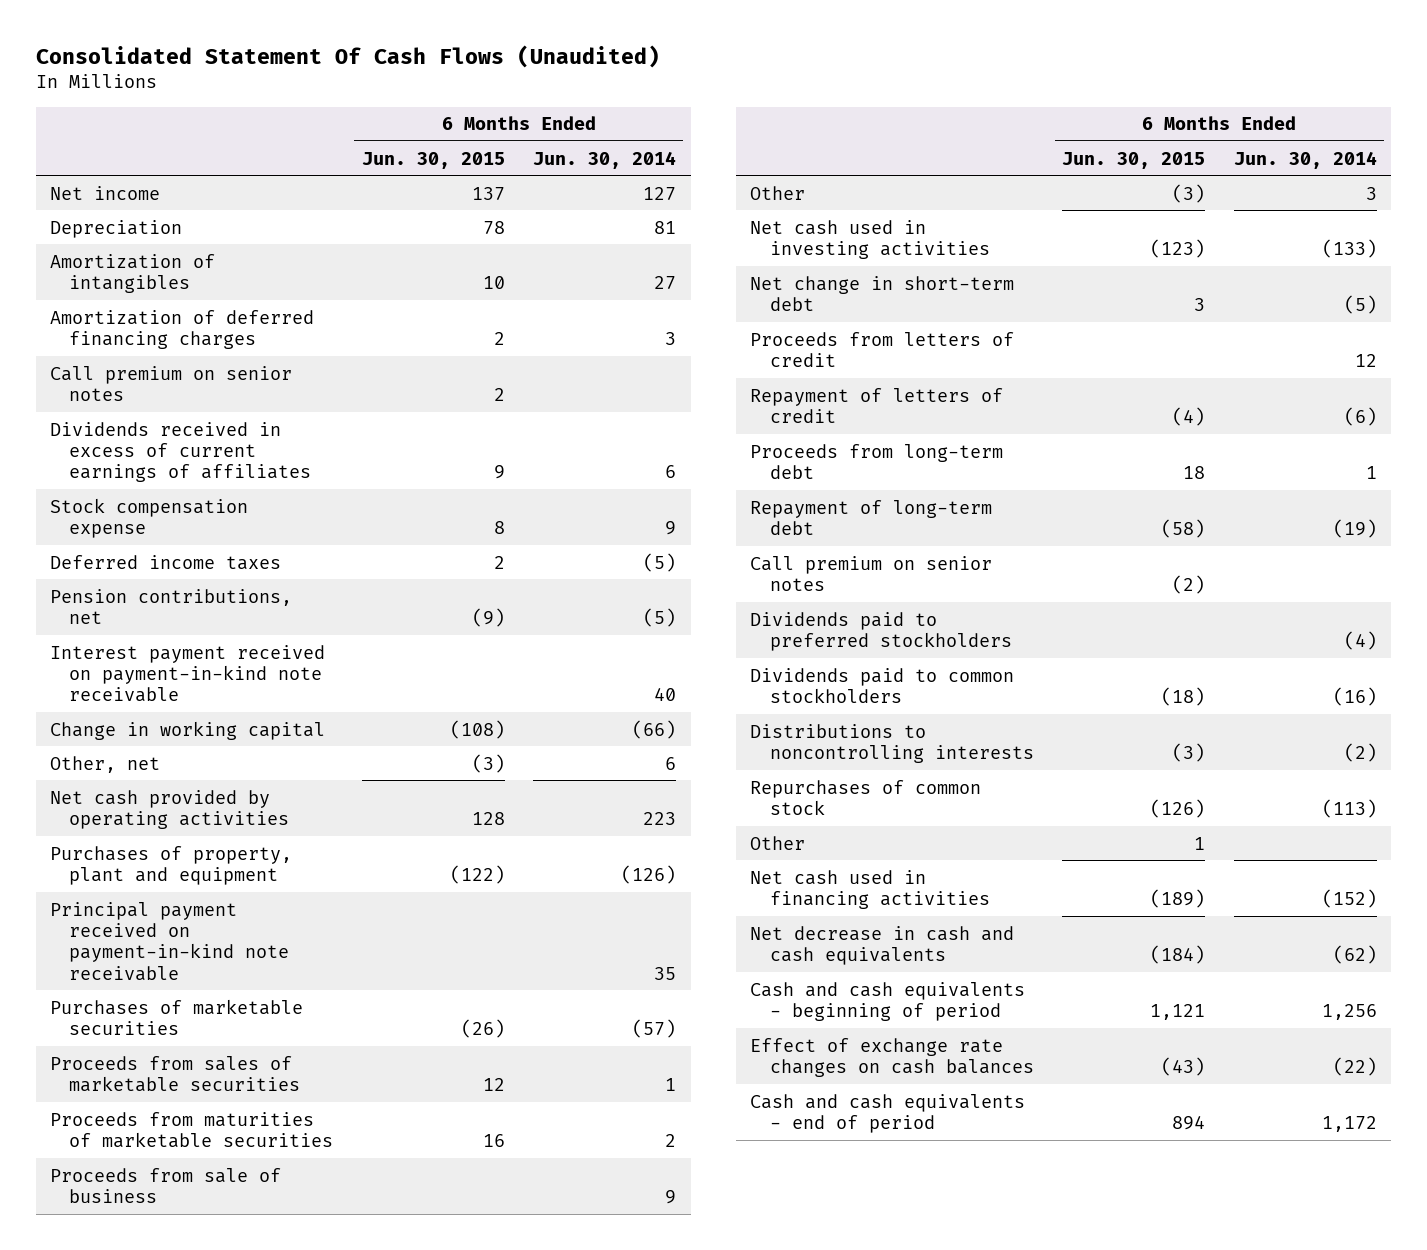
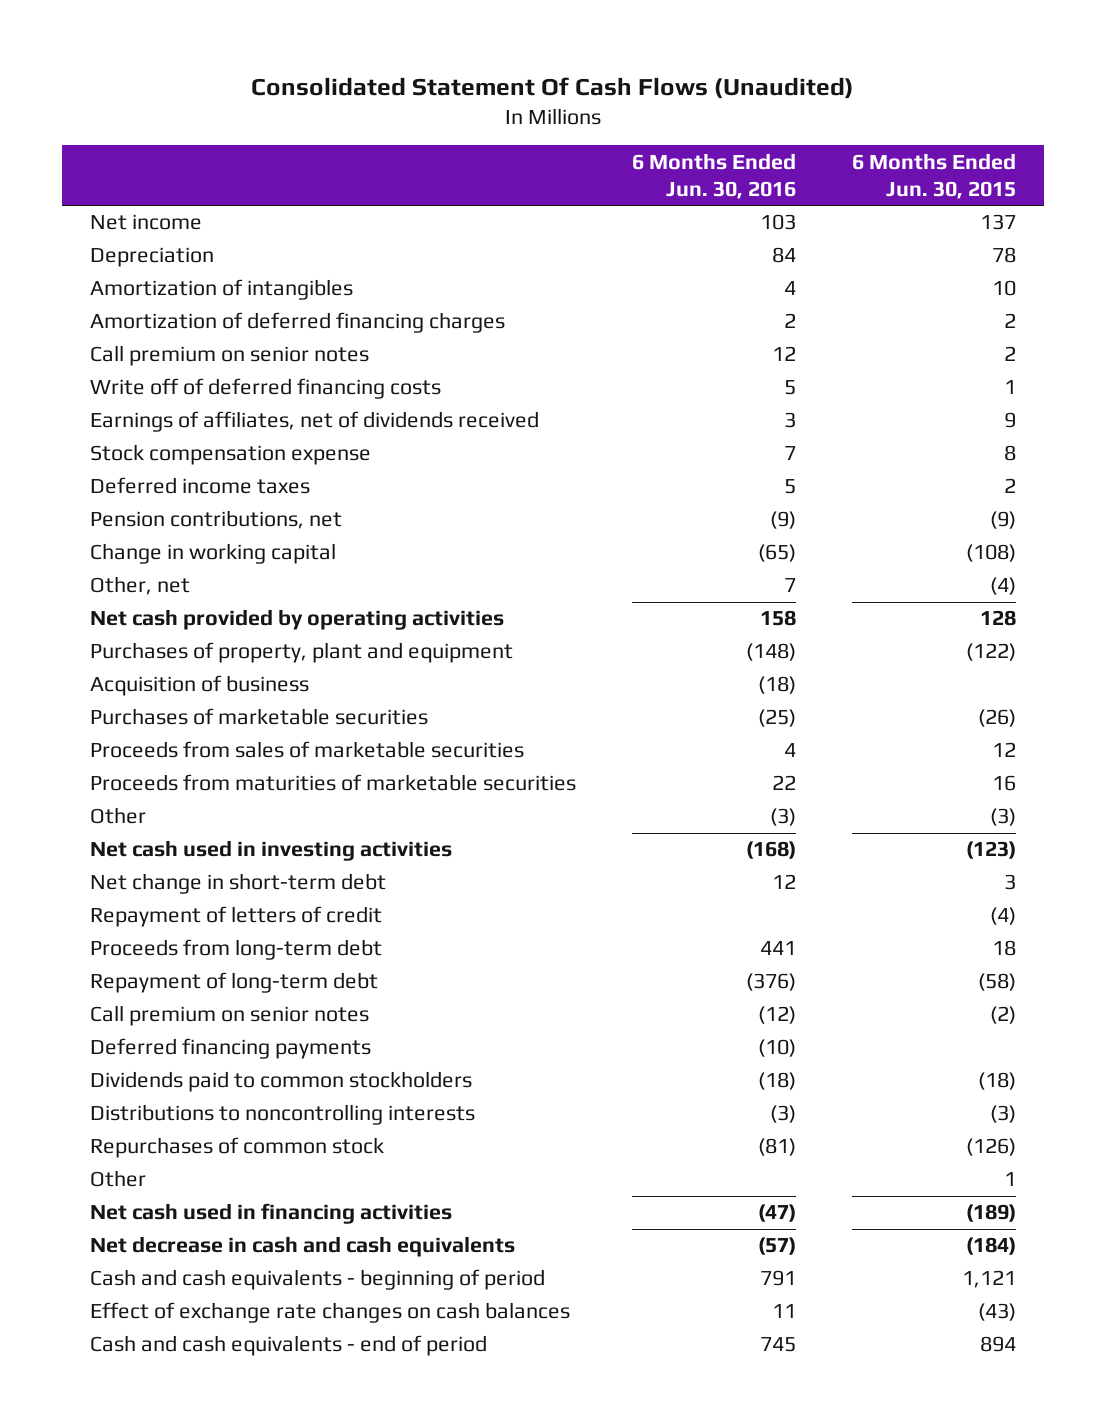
- | 6 Months Ended Jun. 30, 2015 | 6 Months Ended Jun. 30, 2014
+ | 6 Months Ended Jun. 30, 2016 | 6 Months Ended Jun. 30, 2015
- Dividends received in excess of current earnings of affiliates | 9 | 6
+ Write off of deferred financing costs | 5 | 1
+ Earnings of affiliates, net of dividends received | 3 | 9
- Interest payment received on payment-in-kind note receivable | | 40
- Other, net | (3) | 6
+ Other, net | 7 | (4)
- Principal payment received on payment-in-kind note receivable | | 35
+ Acquisition of business | (18) |
- Proceeds from sale of business | | 9
- Proceeds from letters of credit | | 12
- Dividends paid to preferred stockholders | | (4)
+ Deferred financing payments | (10) |

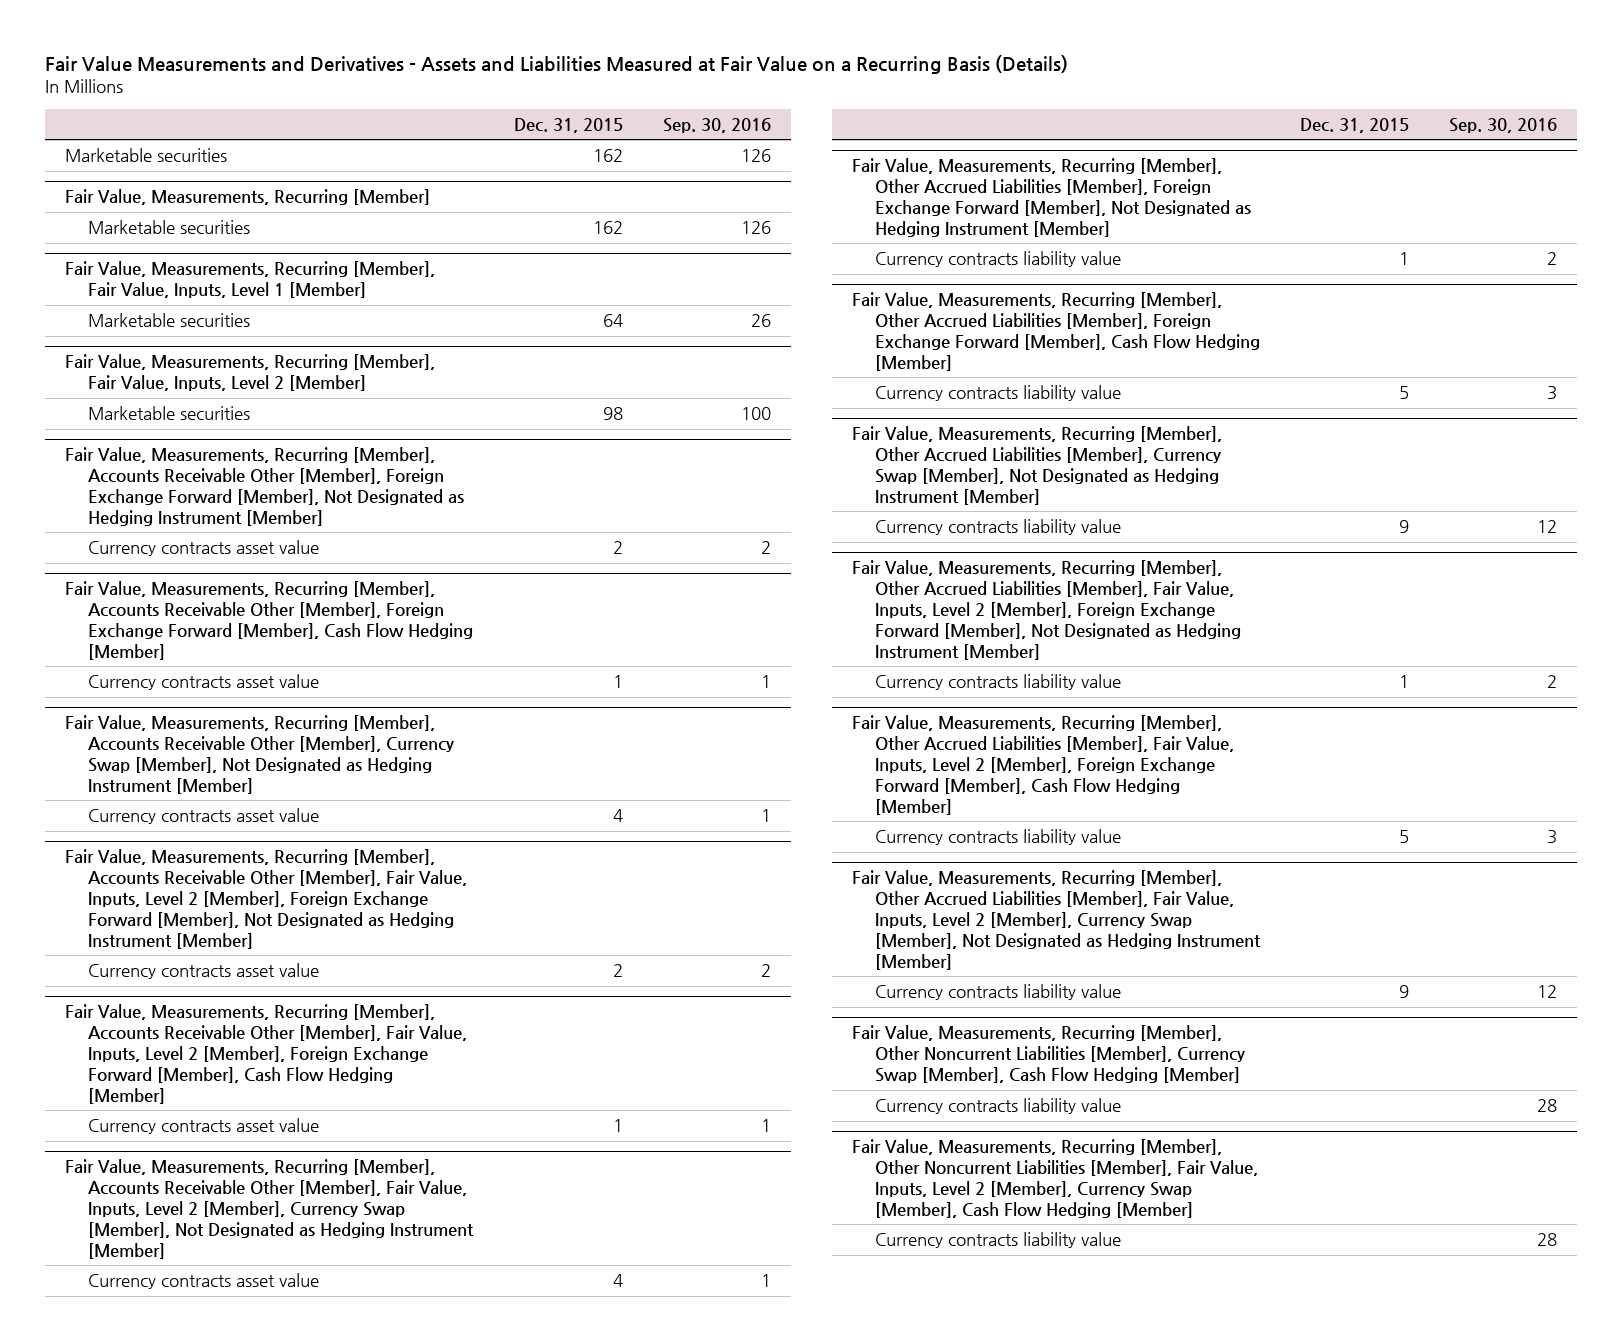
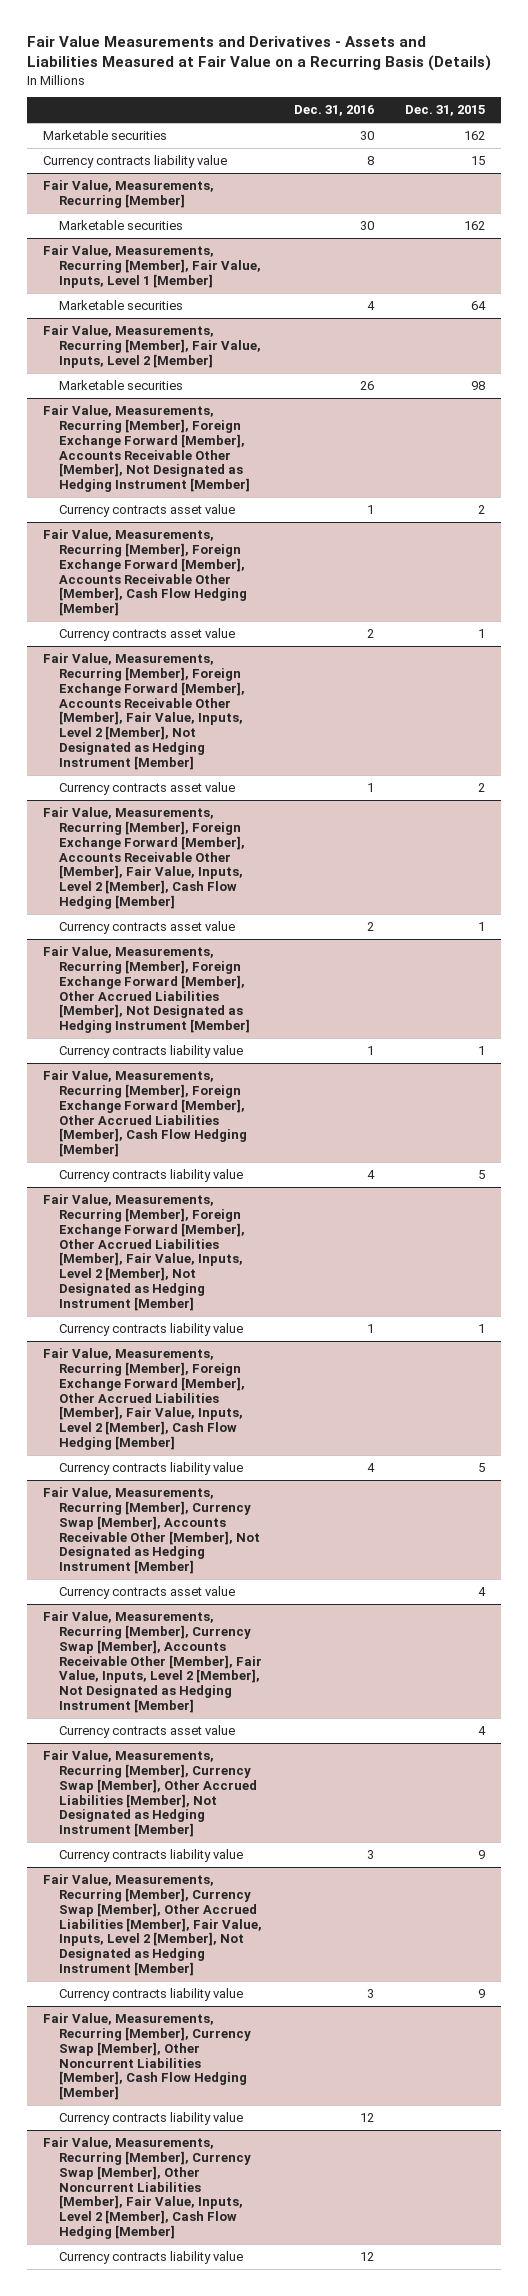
- | Dec. 31, 2015 | Sep. 30, 2016
+ | Dec. 31, 2016 | Dec. 31, 2015
+ Currency contracts liability value | 8 | 15
- Fair Value, Measurements, Recurring [Member], Accounts Receivable Other [Member], Foreign Exchange Forward [Member], Not Designated as Hedging Instrument [Member]
+ Fair Value, Measurements, Recurring [Member], Foreign Exchange Forward [Member], Accounts Receivable Other [Member], Not Designated as Hedging Instrument [Member]
- Fair Value, Measurements, Recurring [Member], Accounts Receivable Other [Member], Foreign Exchange Forward [Member], Cash Flow Hedging [Member]
+ Fair Value, Measurements, Recurring [Member], Foreign Exchange Forward [Member], Accounts Receivable Other [Member], Cash Flow Hedging [Member]
- Fair Value, Measurements, Recurring [Member], Accounts Receivable Other [Member], Currency Swap [Member], Not Designated as Hedging Instrument [Member]
- Currency contracts asset value | 4 | 1
- Fair Value, Measurements, Recurring [Member], Accounts Receivable Other [Member], Fair Value, Inputs, Level 2 [Member], Foreign Exchange Forward [Member], Not Designated as Hedging Instrument [Member]
+ Fair Value, Measurements, Recurring [Member], Foreign Exchange Forward [Member], Accounts Receivable Other [Member], Fair Value, Inputs, Level 2 [Member], Not Designated as Hedging Instrument [Member]
- Fair Value, Measurements, Recurring [Member], Accounts Receivable Other [Member], Fair Value, Inputs, Level 2 [Member], Foreign Exchange Forward [Member], Cash Flow Hedging [Member]
+ Fair Value, Measurements, Recurring [Member], Foreign Exchange Forward [Member], Accounts Receivable Other [Member], Fair Value, Inputs, Level 2 [Member], Cash Flow Hedging [Member]
- Fair Value, Measurements, Recurring [Member], Accounts Receivable Other [Member], Fair Value, Inputs, Level 2 [Member], Currency Swap [Member], Not Designated as Hedging Instrument [Member]
- Currency contracts asset value | 4 | 1
- Fair Value, Measurements, Recurring [Member], Other Accrued Liabilities [Member], Foreign Exchange Forward [Member], Not Designated as Hedging Instrument [Member]
+ Fair Value, Measurements, Recurring [Member], Foreign Exchange Forward [Member], Other Accrued Liabilities [Member], Not Designated as Hedging Instrument [Member]
- Fair Value, Measurements, Recurring [Member], Other Accrued Liabilities [Member], Foreign Exchange Forward [Member], Cash Flow Hedging [Member]
+ Fair Value, Measurements, Recurring [Member], Foreign Exchange Forward [Member], Other Accrued Liabilities [Member], Cash Flow Hedging [Member]
- Fair Value, Measurements, Recurring [Member], Other Accrued Liabilities [Member], Currency Swap [Member], Not Designated as Hedging Instrument [Member]
- Currency contracts liability value | 9 | 12
- Fair Value, Measurements, Recurring [Member], Other Accrued Liabilities [Member], Fair Value, Inputs, Level 2 [Member], Foreign Exchange Forward [Member], Not Designated as Hedging Instrument [Member]
+ Fair Value, Measurements, Recurring [Member], Foreign Exchange Forward [Member], Other Accrued Liabilities [Member], Fair Value, Inputs, Level 2 [Member], Not Designated as Hedging Instrument [Member]
- Fair Value, Measurements, Recurring [Member], Other Accrued Liabilities [Member], Fair Value, Inputs, Level 2 [Member], Foreign Exchange Forward [Member], Cash Flow Hedging [Member]
+ Fair Value, Measurements, Recurring [Member], Foreign Exchange Forward [Member], Other Accrued Liabilities [Member], Fair Value, Inputs, Level 2 [Member], Cash Flow Hedging [Member]
- Fair Value, Measurements, Recurring [Member], Other Accrued Liabilities [Member], Fair Value, Inputs, Level 2 [Member], Currency Swap [Member], Not Designated as Hedging Instrument [Member]
+ Fair Value, Measurements, Recurring [Member], Currency Swap [Member], Accounts Receivable Other [Member], Not Designated as Hedging Instrument [Member]
+ Currency contracts asset value | | 4
+ Fair Value, Measurements, Recurring [Member], Currency Swap [Member], Accounts Receivable Other [Member], Fair Value, Inputs, Level 2 [Member], Not Designated as Hedging Instrument [Member]
+ Currency contracts asset value | | 4
+ Fair Value, Measurements, Recurring [Member], Currency Swap [Member], Other Accrued Liabilities [Member], Not Designated as Hedging Instrument [Member]
- Fair Value, Measurements, Recurring [Member], Other Noncurrent Liabilities [Member], Currency Swap [Member], Cash Flow Hedging [Member]
+ Fair Value, Measurements, Recurring [Member], Currency Swap [Member], Other Accrued Liabilities [Member], Fair Value, Inputs, Level 2 [Member], Not Designated as Hedging Instrument [Member]
+ Currency contracts liability value | 3 | 9
+ Fair Value, Measurements, Recurring [Member], Currency Swap [Member], Other Noncurrent Liabilities [Member], Cash Flow Hedging [Member]
- Fair Value, Measurements, Recurring [Member], Other Noncurrent Liabilities [Member], Fair Value, Inputs, Level 2 [Member], Currency Swap [Member], Cash Flow Hedging [Member]
+ Fair Value, Measurements, Recurring [Member], Currency Swap [Member], Other Noncurrent Liabilities [Member], Fair Value, Inputs, Level 2 [Member], Cash Flow Hedging [Member]

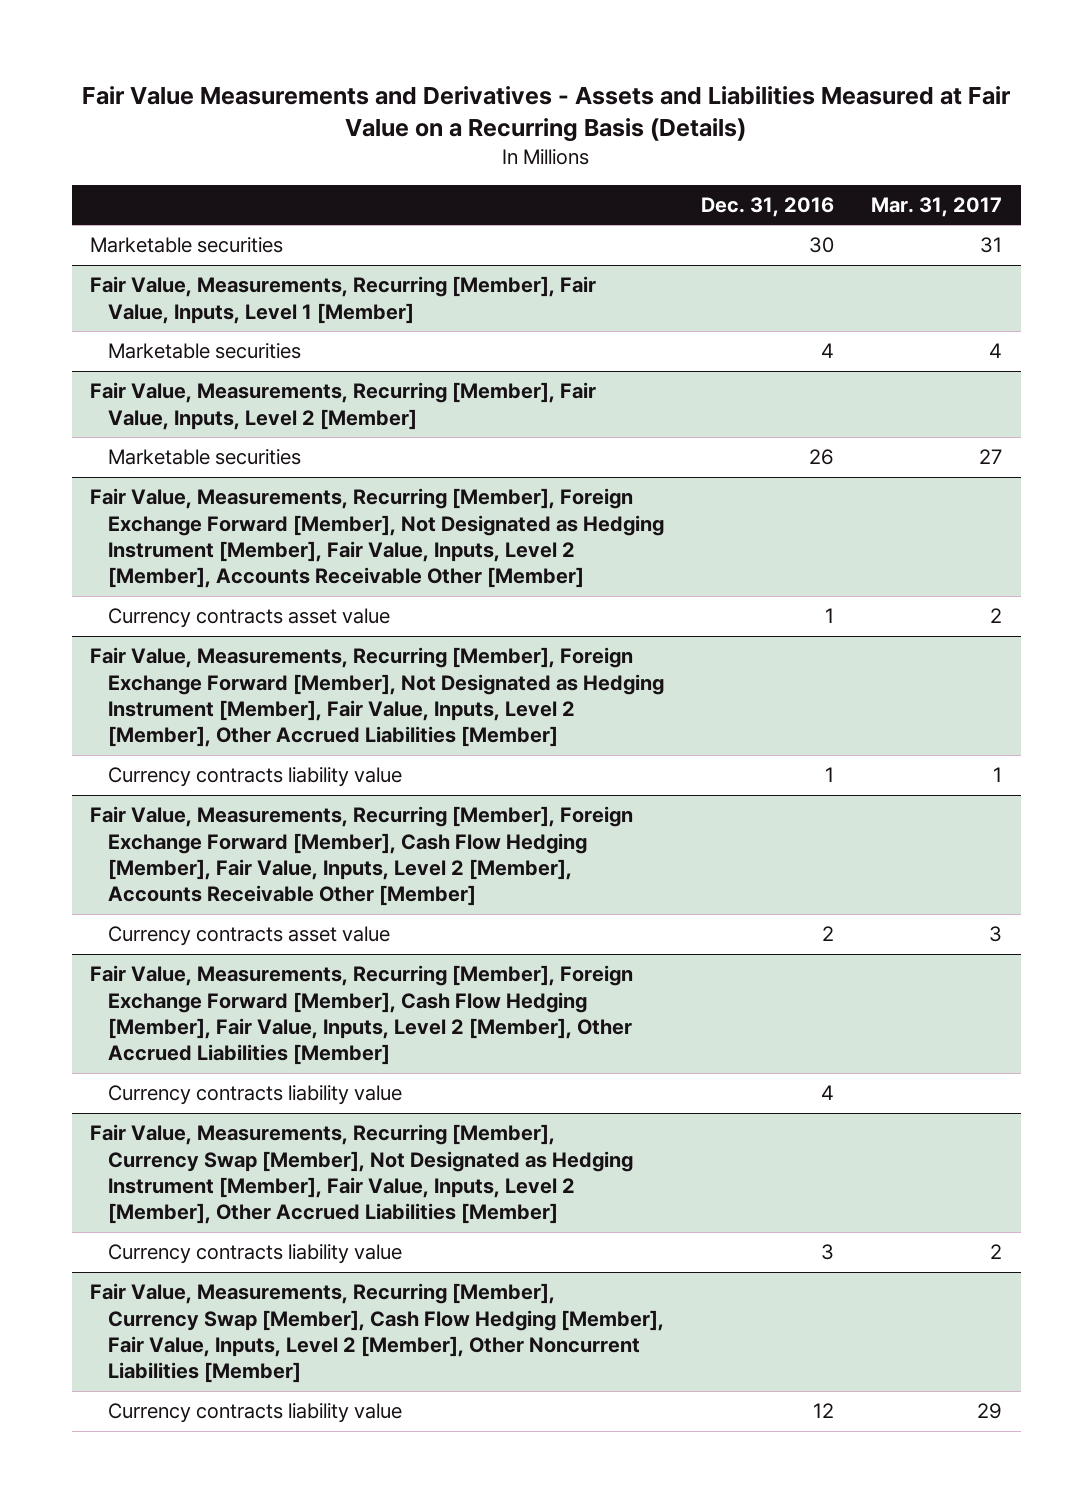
- | Dec. 31, 2016 | Dec. 31, 2015
+ | Dec. 31, 2016 | Mar. 31, 2017
- Currency contracts liability value | 8 | 15
- Fair Value, Measurements, Recurring [Member]
- Marketable securities | 30 | 162
- Fair Value, Measurements, Recurring [Member], Foreign Exchange Forward [Member], Accounts Receivable Other [Member], Not Designated as Hedging Instrument [Member]
- Currency contracts asset value | 1 | 2
- Fair Value, Measurements, Recurring [Member], Foreign Exchange Forward [Member], Accounts Receivable Other [Member], Cash Flow Hedging [Member]
- Currency contracts asset value | 2 | 1
- Fair Value, Measurements, Recurring [Member], Foreign Exchange Forward [Member], Accounts Receivable Other [Member], Fair Value, Inputs, Level 2 [Member], Not Designated as Hedging Instrument [Member]
+ Fair Value, Measurements, Recurring [Member], Foreign Exchange Forward [Member], Not Designated as Hedging Instrument [Member], Fair Value, Inputs, Level 2 [Member], Accounts Receivable Other [Member]
- Fair Value, Measurements, Recurring [Member], Foreign Exchange Forward [Member], Accounts Receivable Other [Member], Fair Value, Inputs, Level 2 [Member], Cash Flow Hedging [Member]
- Currency contracts asset value | 2 | 1
- Fair Value, Measurements, Recurring [Member], Foreign Exchange Forward [Member], Other Accrued Liabilities [Member], Not Designated as Hedging Instrument [Member]
- Currency contracts liability value | 1 | 1
- Fair Value, Measurements, Recurring [Member], Foreign Exchange Forward [Member], Other Accrued Liabilities [Member], Cash Flow Hedging [Member]
- Currency contracts liability value | 4 | 5
- Fair Value, Measurements, Recurring [Member], Foreign Exchange Forward [Member], Other Accrued Liabilities [Member], Fair Value, Inputs, Level 2 [Member], Not Designated as Hedging Instrument [Member]
+ Fair Value, Measurements, Recurring [Member], Foreign Exchange Forward [Member], Not Designated as Hedging Instrument [Member], Fair Value, Inputs, Level 2 [Member], Other Accrued Liabilities [Member]
- Fair Value, Measurements, Recurring [Member], Foreign Exchange Forward [Member], Other Accrued Liabilities [Member], Fair Value, Inputs, Level 2 [Member], Cash Flow Hedging [Member]
+ Fair Value, Measurements, Recurring [Member], Foreign Exchange Forward [Member], Cash Flow Hedging [Member], Fair Value, Inputs, Level 2 [Member], Accounts Receivable Other [Member]
+ Currency contracts asset value | 2 | 3
+ Fair Value, Measurements, Recurring [Member], Foreign Exchange Forward [Member], Cash Flow Hedging [Member], Fair Value, Inputs, Level 2 [Member], Other Accrued Liabilities [Member]
- Fair Value, Measurements, Recurring [Member], Currency Swap [Member], Accounts Receivable Other [Member], Not Designated as Hedging Instrument [Member]
- Currency contracts asset value | | 4
- Fair Value, Measurements, Recurring [Member], Currency Swap [Member], Accounts Receivable Other [Member], Fair Value, Inputs, Level 2 [Member], Not Designated as Hedging Instrument [Member]
- Currency contracts asset value | | 4
- Fair Value, Measurements, Recurring [Member], Currency Swap [Member], Other Accrued Liabilities [Member], Not Designated as Hedging Instrument [Member]
- Currency contracts liability value | 3 | 9
- Fair Value, Measurements, Recurring [Member], Currency Swap [Member], Other Accrued Liabilities [Member], Fair Value, Inputs, Level 2 [Member], Not Designated as Hedging Instrument [Member]
+ Fair Value, Measurements, Recurring [Member], Currency Swap [Member], Not Designated as Hedging Instrument [Member], Fair Value, Inputs, Level 2 [Member], Other Accrued Liabilities [Member]
- Fair Value, Measurements, Recurring [Member], Currency Swap [Member], Other Noncurrent Liabilities [Member], Cash Flow Hedging [Member]
- Currency contracts liability value | 12 |
- Fair Value, Measurements, Recurring [Member], Currency Swap [Member], Other Noncurrent Liabilities [Member], Fair Value, Inputs, Level 2 [Member], Cash Flow Hedging [Member]
+ Fair Value, Measurements, Recurring [Member], Currency Swap [Member], Cash Flow Hedging [Member], Fair Value, Inputs, Level 2 [Member], Other Noncurrent Liabilities [Member]

